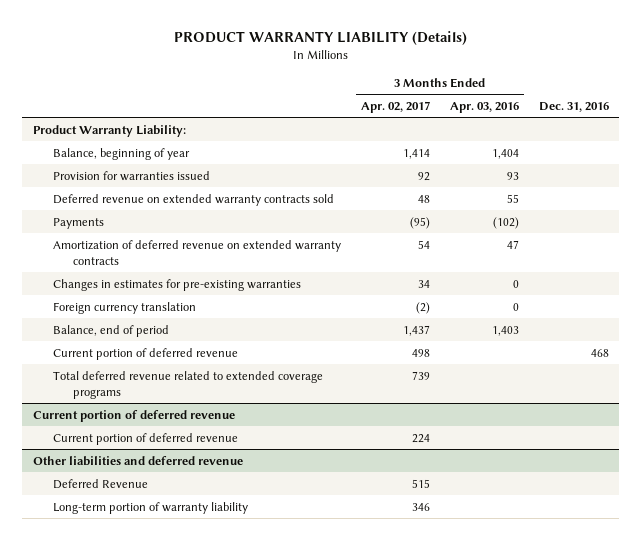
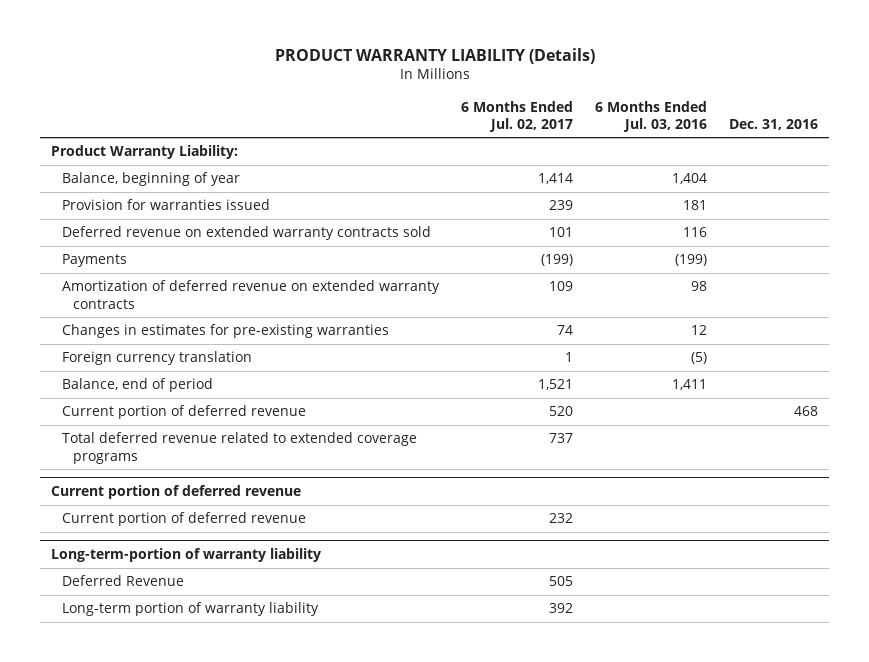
- | 3 Months Ended Apr. 02, 2017 | 3 Months Ended Apr. 03, 2016 | Dec. 31, 2016
+ | 6 Months Ended Jul. 02, 2017 | 6 Months Ended Jul. 03, 2016 | Dec. 31, 2016
- Other liabilities and deferred revenue
+ Long-term-portion of warranty liability

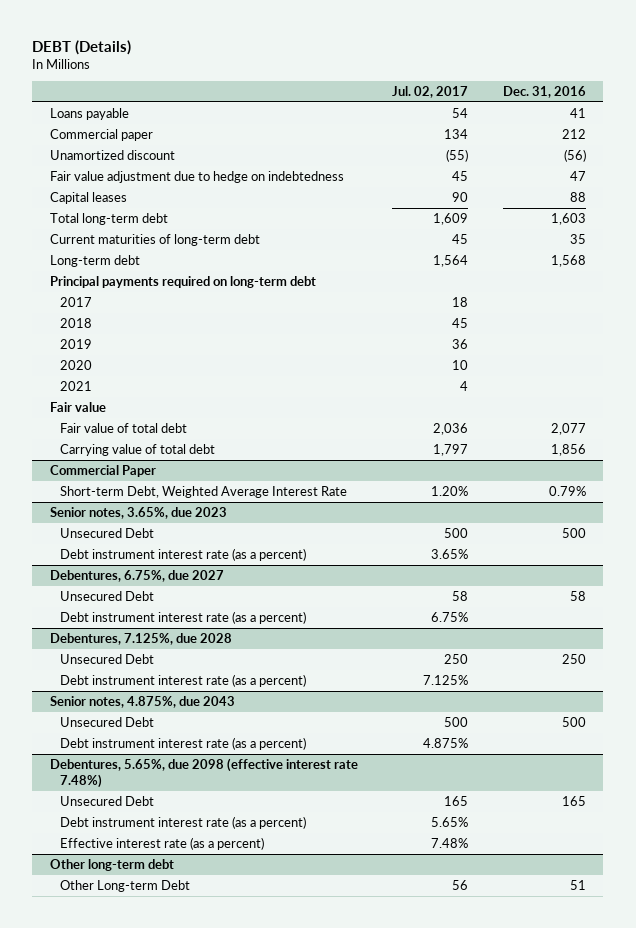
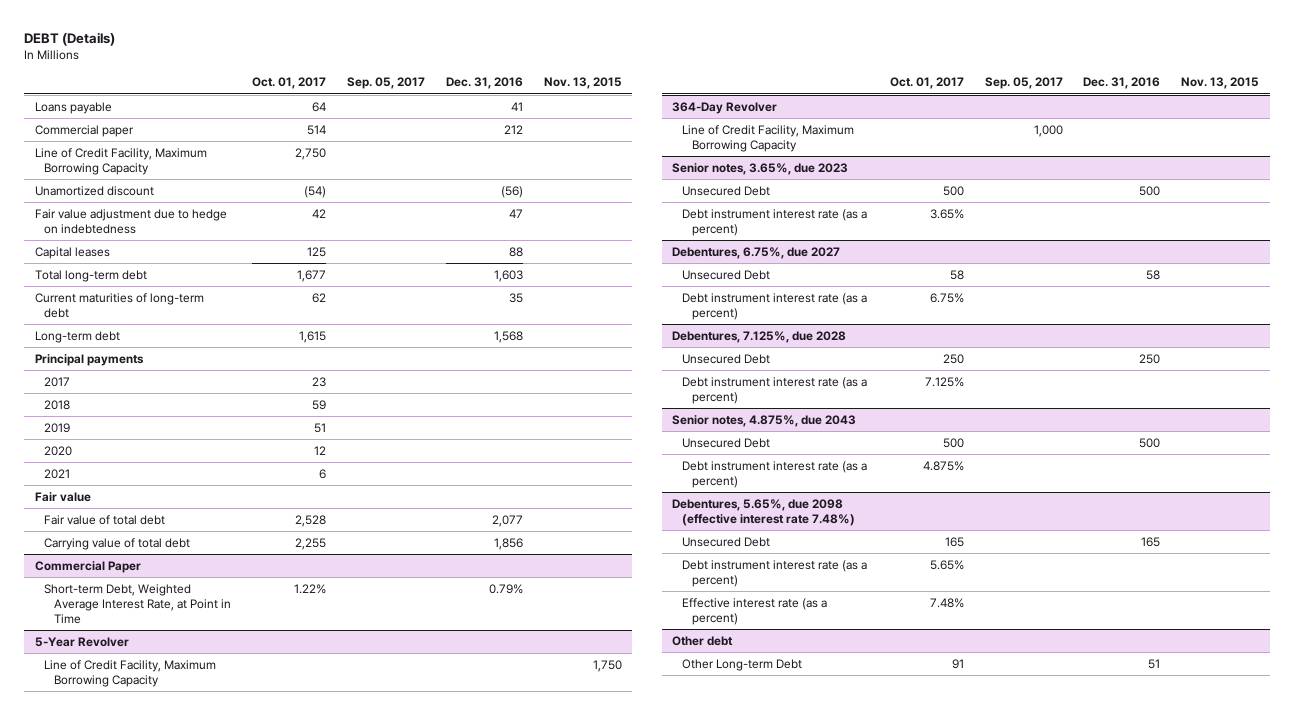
- | Jul. 02, 2017 | Dec. 31, 2016
+ | Oct. 01, 2017 | Sep. 05, 2017 | Dec. 31, 2016 | Nov. 13, 2015
+ Line of Credit Facility, Maximum Borrowing Capacity | 2,750 | | |
- Principal payments required on long-term debt
+ Principal payments
@ Commercial Paper
- Short-term Debt, Weighted Average Interest Rate | 1.20% | 0.79%
+ Short-term Debt, Weighted Average Interest Rate, at Point in Time | 1.22% | | 0.79% |
+ 5-Year Revolver
+ Line of Credit Facility, Maximum Borrowing Capacity | | | | 1,750
+ 364-Day Revolver
+ Line of Credit Facility, Maximum Borrowing Capacity | | 1,000 | |
- Other long-term debt
+ Other debt

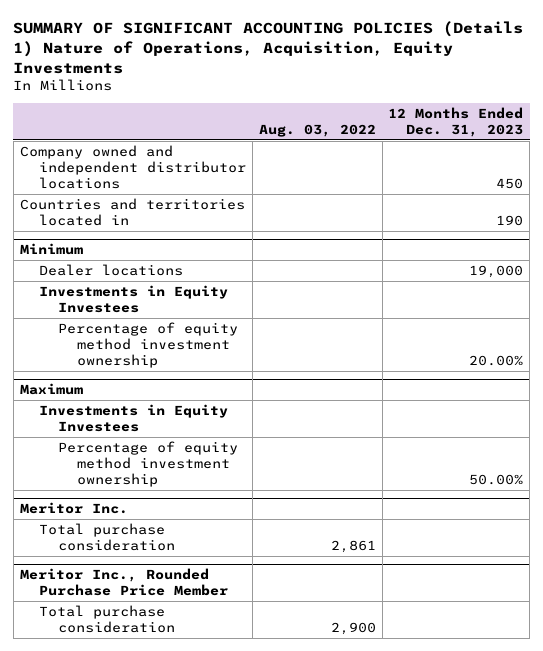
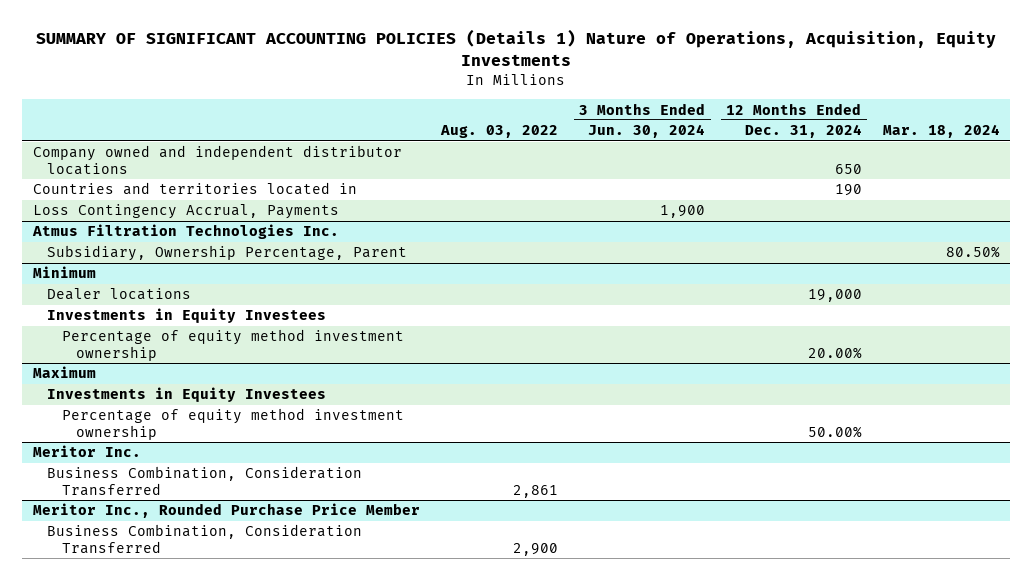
- | Aug. 03, 2022 | 12 Months Ended Dec. 31, 2023
+ | Aug. 03, 2022 | 3 Months Ended Jun. 30, 2024 | 12 Months Ended Dec. 31, 2024 | Mar. 18, 2024
+ Loss Contingency Accrual, Payments | | 1,900 | |
+ Atmus Filtration Technologies Inc.
+ Subsidiary, Ownership Percentage, Parent | | | | 80.50%
@ Meritor Inc.
- Total purchase consideration | 2,861 |
+ Business Combination, Consideration Transferred | 2,861 | | |
@ Meritor Inc., Rounded Purchase Price Member
- Total purchase consideration | 2,900 |
+ Business Combination, Consideration Transferred | 2,900 | | |

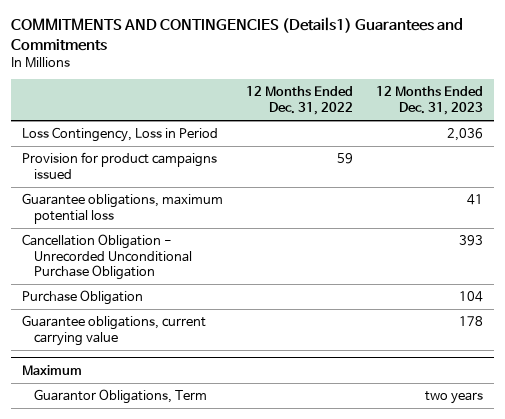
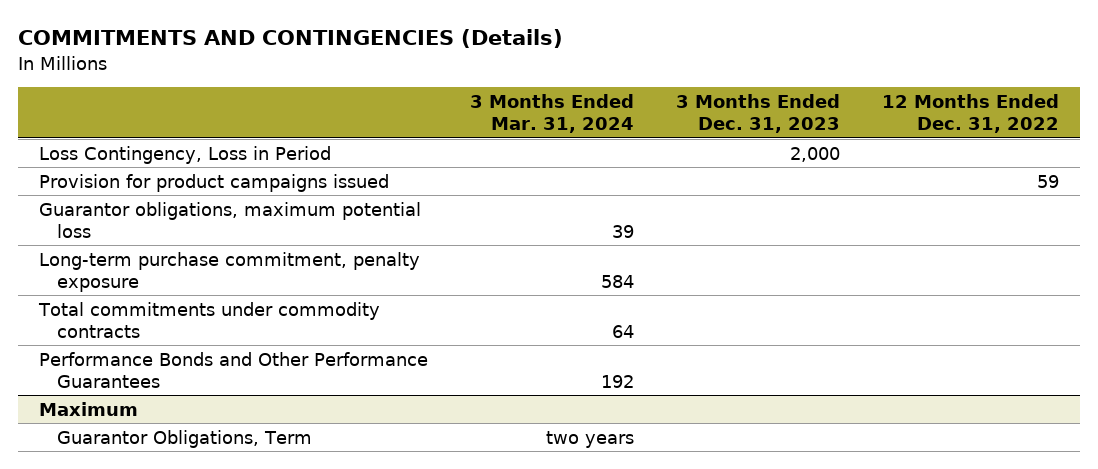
- COMMITMENTS AND CONTINGENCIES (Details1) Guarantees and Commitments
+ COMMITMENTS AND CONTINGENCIES (Details)
- | 12 Months Ended Dec. 31, 2022 | 12 Months Ended Dec. 31, 2023
+ | 3 Months Ended Mar. 31, 2024 | 3 Months Ended Dec. 31, 2023 | 12 Months Ended Dec. 31, 2022
- Guarantee obligations, maximum potential loss | | 41
- Cancellation Obligation - Unrecorded Unconditional Purchase Obligation | | 393
- Purchase Obligation | | 104
- Guarantee obligations, current carrying value | | 178
+ Guarantor obligations, maximum potential loss | 39 | |
+ Long-term purchase commitment, penalty exposure | 584 | |
+ Total commitments under commodity contracts | 64 | |
+ Performance Bonds and Other Performance Guarantees | 192 | |

